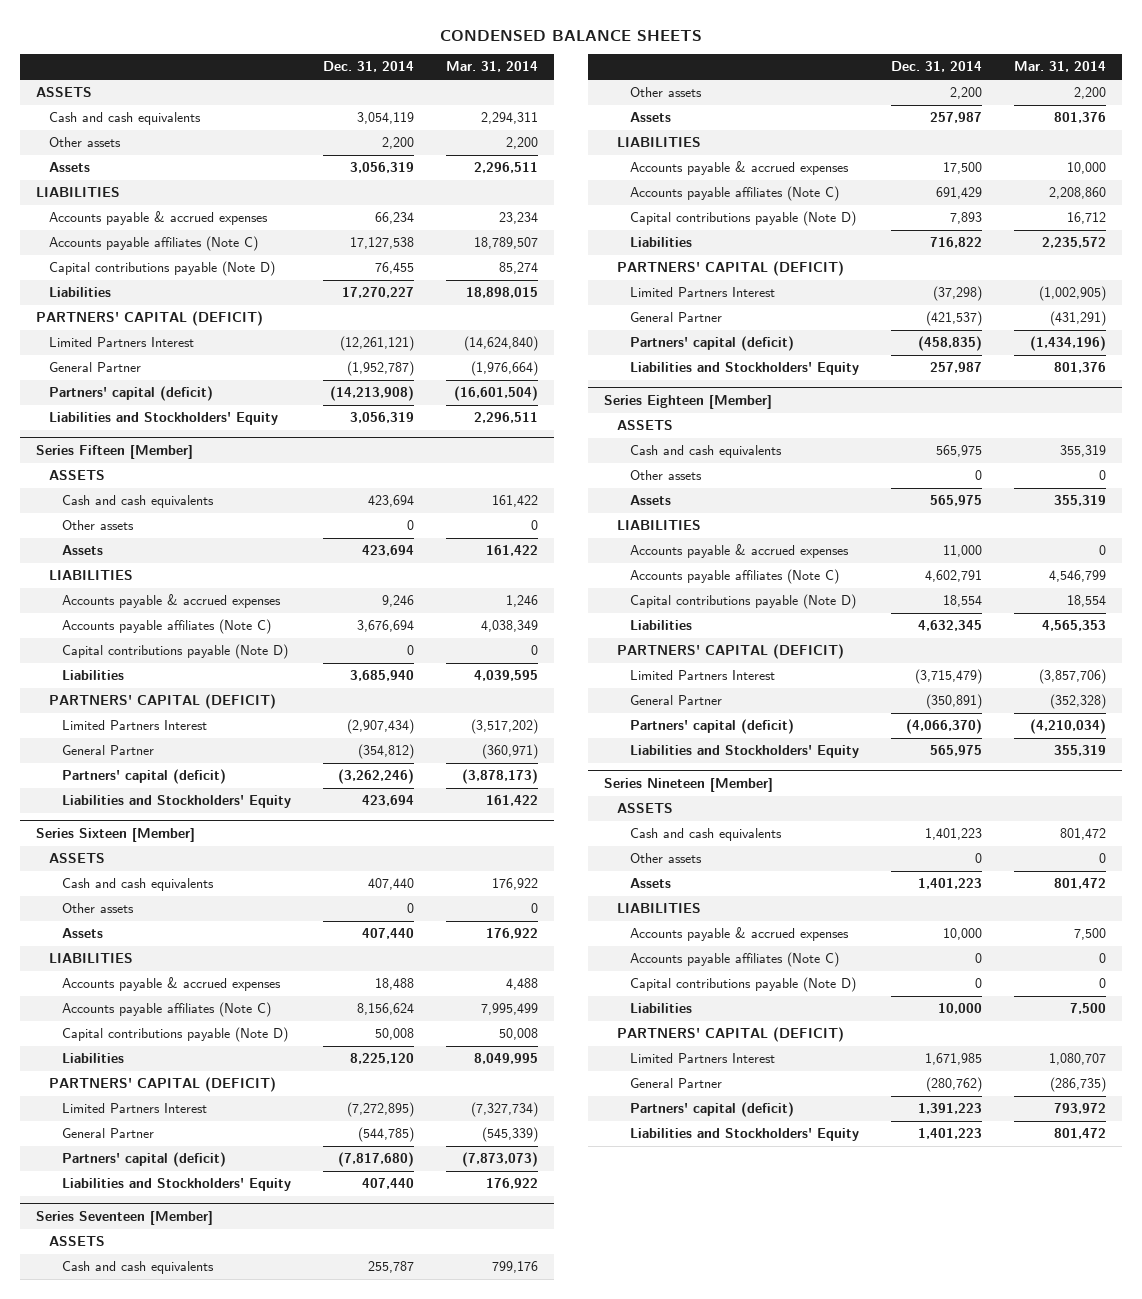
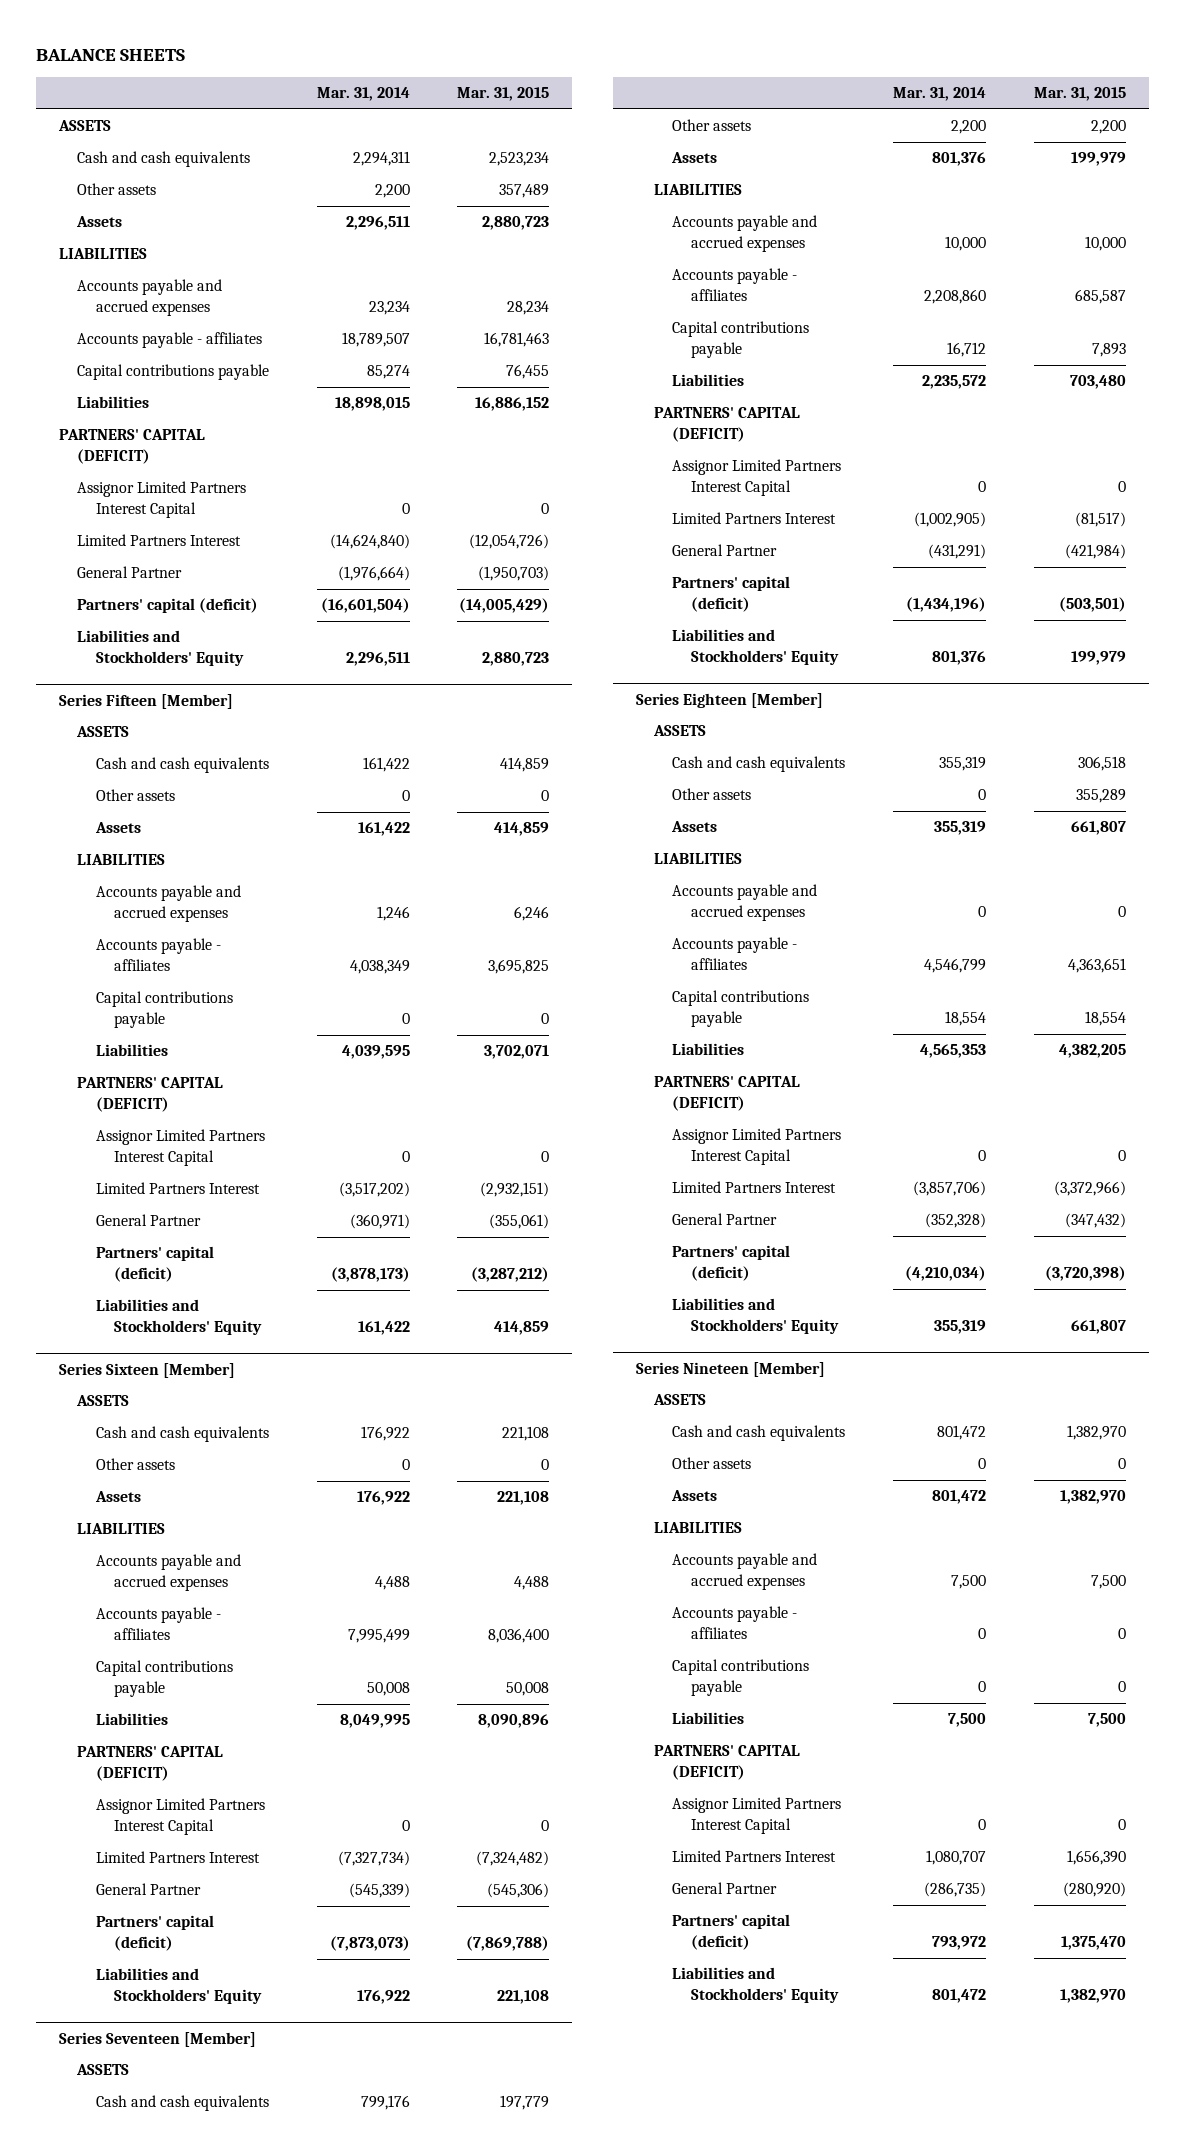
- CONDENSED BALANCE SHEETS
+ BALANCE SHEETS
- | Dec. 31, 2014 | Mar. 31, 2014
+ | Mar. 31, 2014 | Mar. 31, 2015
- Accounts payable & accrued expenses | 66,234 | 23,234
- Accounts payable affiliates (Note C) | 17,127,538 | 18,789,507
- Capital contributions payable (Note D) | 76,455 | 85,274
+ Accounts payable and accrued expenses | 23,234 | 28,234
+ Accounts payable - affiliates | 18,789,507 | 16,781,463
+ Capital contributions payable | 85,274 | 76,455
+ Assignor Limited Partners Interest Capital | 0 | 0
@ Series Fifteen [Member]
- Accounts payable & accrued expenses | 9,246 | 1,246
- Accounts payable affiliates (Note C) | 3,676,694 | 4,038,349
- Capital contributions payable (Note D) | 0 | 0
+ Accounts payable and accrued expenses | 1,246 | 6,246
+ Accounts payable - affiliates | 4,038,349 | 3,695,825
+ Capital contributions payable | 0 | 0
+ Assignor Limited Partners Interest Capital | 0 | 0
@ Series Sixteen [Member]
- Accounts payable & accrued expenses | 18,488 | 4,488
- Accounts payable affiliates (Note C) | 8,156,624 | 7,995,499
- Capital contributions payable (Note D) | 50,008 | 50,008
+ Accounts payable and accrued expenses | 4,488 | 4,488
+ Accounts payable - affiliates | 7,995,499 | 8,036,400
+ Capital contributions payable | 50,008 | 50,008
+ Assignor Limited Partners Interest Capital | 0 | 0
@ Series Seventeen [Member]
- Accounts payable & accrued expenses | 17,500 | 10,000
- Accounts payable affiliates (Note C) | 691,429 | 2,208,860
- Capital contributions payable (Note D) | 7,893 | 16,712
+ Accounts payable and accrued expenses | 10,000 | 10,000
+ Accounts payable - affiliates | 2,208,860 | 685,587
+ Capital contributions payable | 16,712 | 7,893
+ Assignor Limited Partners Interest Capital | 0 | 0
@ Series Eighteen [Member]
- Accounts payable & accrued expenses | 11,000 | 0
- Accounts payable affiliates (Note C) | 4,602,791 | 4,546,799
- Capital contributions payable (Note D) | 18,554 | 18,554
+ Accounts payable and accrued expenses | 0 | 0
+ Accounts payable - affiliates | 4,546,799 | 4,363,651
+ Capital contributions payable | 18,554 | 18,554
+ Assignor Limited Partners Interest Capital | 0 | 0
@ Series Nineteen [Member]
- Accounts payable & accrued expenses | 10,000 | 7,500
- Accounts payable affiliates (Note C) | 0 | 0
- Capital contributions payable (Note D) | 0 | 0
+ Accounts payable and accrued expenses | 7,500 | 7,500
+ Accounts payable - affiliates | 0 | 0
+ Capital contributions payable | 0 | 0
+ Assignor Limited Partners Interest Capital | 0 | 0

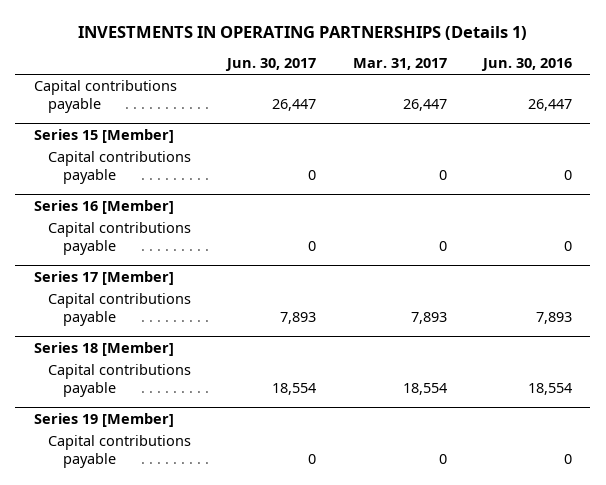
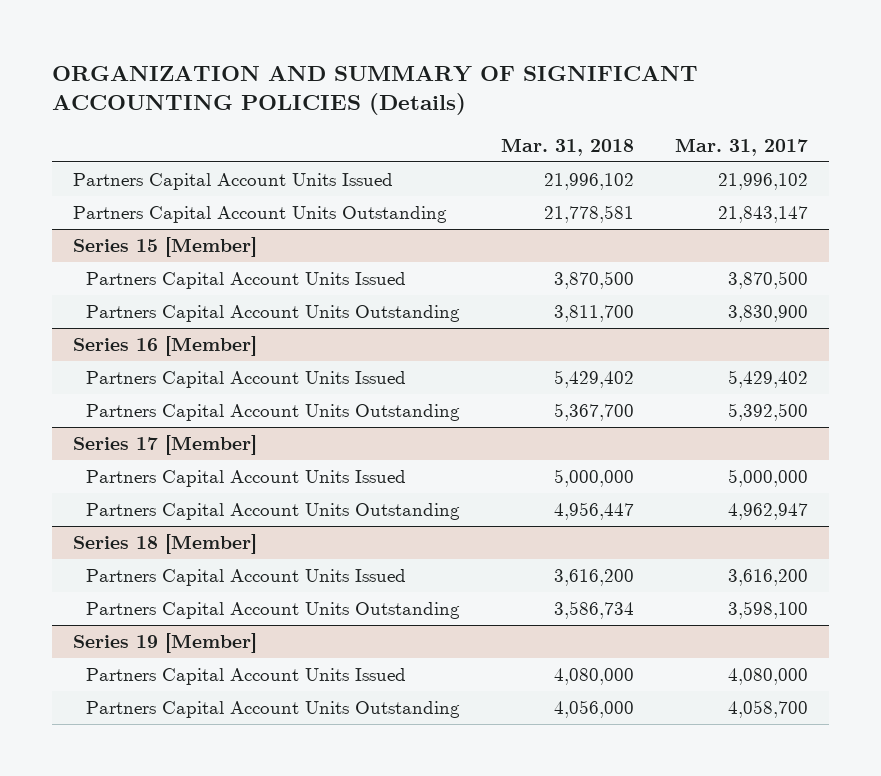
- INVESTMENTS IN OPERATING PARTNERSHIPS (Details 1)
+ ORGANIZATION AND SUMMARY OF SIGNIFICANT ACCOUNTING POLICIES (Details)
- | Jun. 30, 2017 | Mar. 31, 2017 | Jun. 30, 2016
+ | Mar. 31, 2018 | Mar. 31, 2017
- Capital contributions payable | 26,447 | 26,447 | 26,447
+ Partners Capital Account Units Issued | 21,996,102 | 21,996,102
+ Partners Capital Account Units Outstanding | 21,778,581 | 21,843,147
@ Series 15 [Member]
- Capital contributions payable | 0 | 0 | 0
+ Partners Capital Account Units Issued | 3,870,500 | 3,870,500
+ Partners Capital Account Units Outstanding | 3,811,700 | 3,830,900
@ Series 16 [Member]
- Capital contributions payable | 0 | 0 | 0
+ Partners Capital Account Units Issued | 5,429,402 | 5,429,402
+ Partners Capital Account Units Outstanding | 5,367,700 | 5,392,500
@ Series 17 [Member]
- Capital contributions payable | 7,893 | 7,893 | 7,893
+ Partners Capital Account Units Issued | 5,000,000 | 5,000,000
+ Partners Capital Account Units Outstanding | 4,956,447 | 4,962,947
@ Series 18 [Member]
- Capital contributions payable | 18,554 | 18,554 | 18,554
+ Partners Capital Account Units Issued | 3,616,200 | 3,616,200
+ Partners Capital Account Units Outstanding | 3,586,734 | 3,598,100
@ Series 19 [Member]
- Capital contributions payable | 0 | 0 | 0
+ Partners Capital Account Units Issued | 4,080,000 | 4,080,000
+ Partners Capital Account Units Outstanding | 4,056,000 | 4,058,700

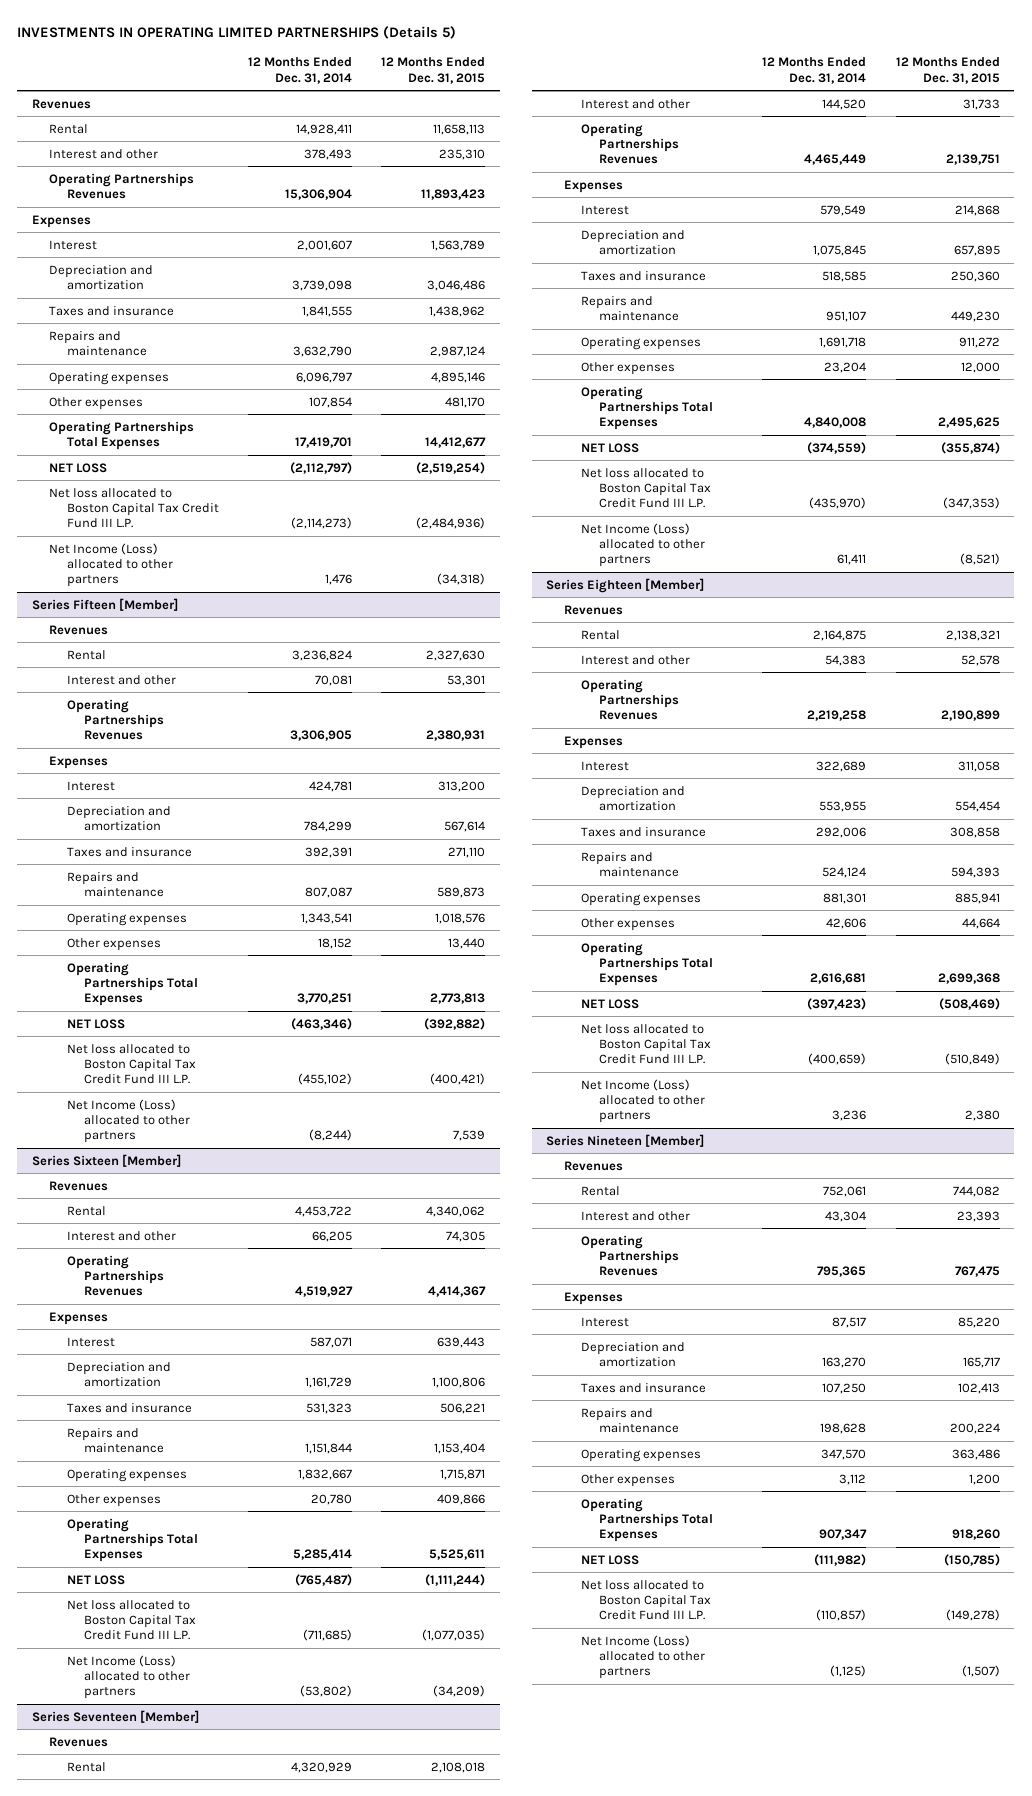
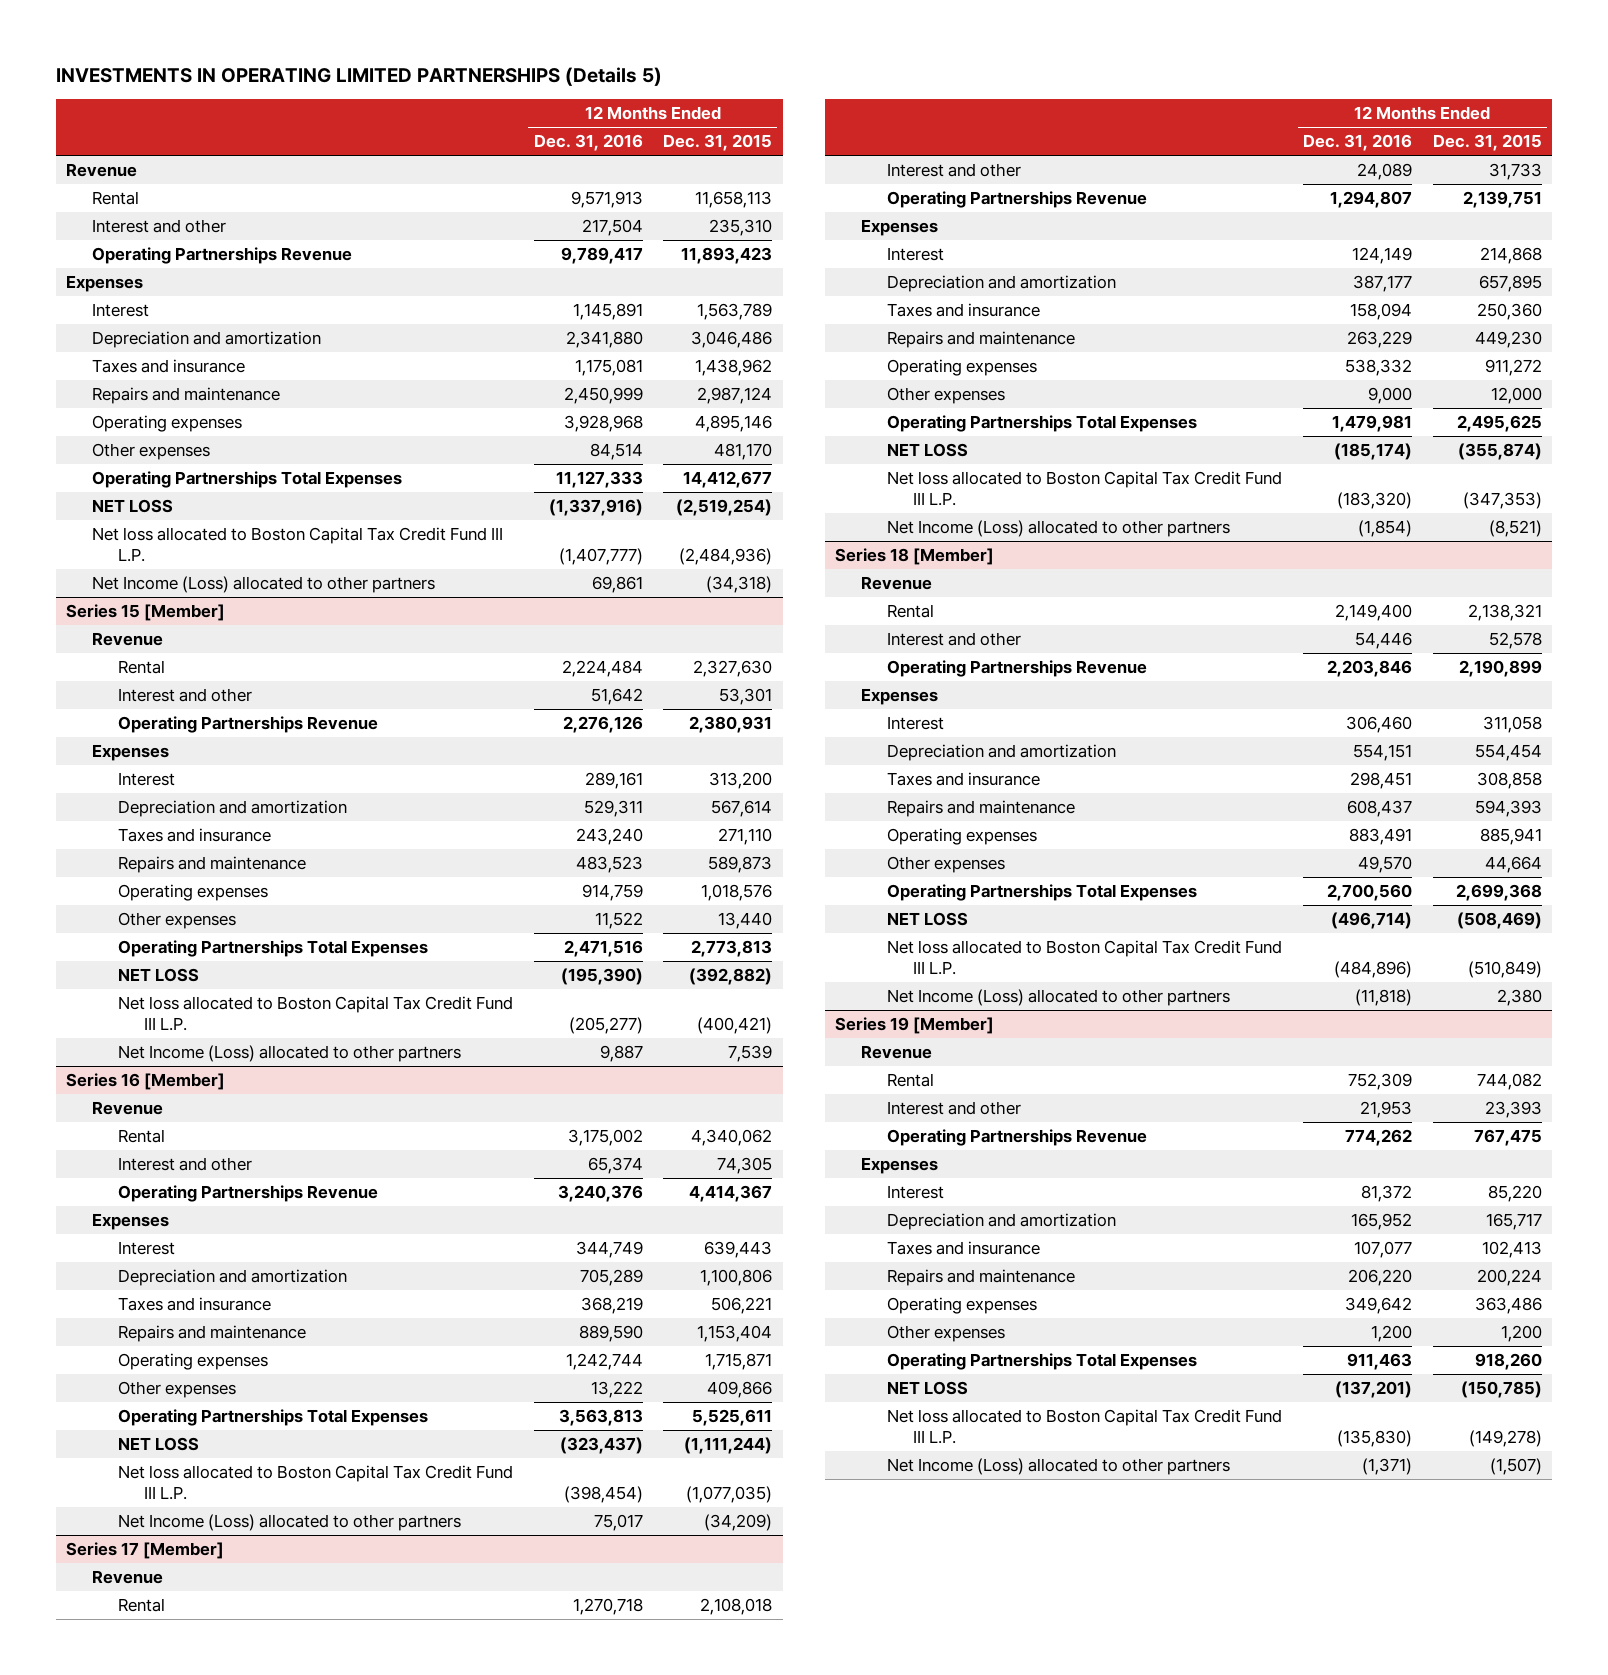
- | 12 Months Ended Dec. 31, 2014 | 12 Months Ended Dec. 31, 2015
+ | 12 Months Ended Dec. 31, 2016 | 12 Months Ended Dec. 31, 2015
- Revenues
+ Revenue
- Operating Partnerships Revenues | 15,306,904 | 11,893,423
+ Operating Partnerships Revenue | 9,789,417 | 11,893,423
- Series Fifteen [Member]
- Revenues
+ Series 15 [Member]
+ Revenue
- Operating Partnerships Revenues | 3,306,905 | 2,380,931
+ Operating Partnerships Revenue | 2,276,126 | 2,380,931
- Series Sixteen [Member]
- Revenues
+ Series 16 [Member]
+ Revenue
- Operating Partnerships Revenues | 4,519,927 | 4,414,367
+ Operating Partnerships Revenue | 3,240,376 | 4,414,367
- Series Seventeen [Member]
- Revenues
+ Series 17 [Member]
+ Revenue
- Operating Partnerships Revenues | 4,465,449 | 2,139,751
+ Operating Partnerships Revenue | 1,294,807 | 2,139,751
- Series Eighteen [Member]
- Revenues
+ Series 18 [Member]
+ Revenue
- Operating Partnerships Revenues | 2,219,258 | 2,190,899
+ Operating Partnerships Revenue | 2,203,846 | 2,190,899
- Series Nineteen [Member]
- Revenues
+ Series 19 [Member]
+ Revenue
- Operating Partnerships Revenues | 795,365 | 767,475
+ Operating Partnerships Revenue | 774,262 | 767,475

